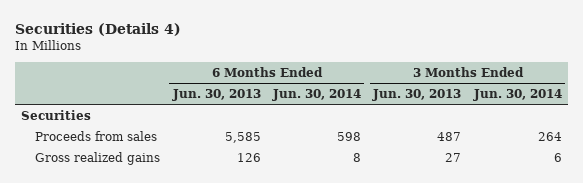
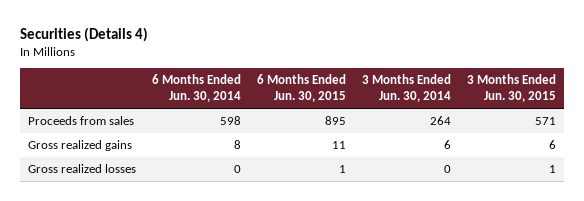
- | 6 Months Ended Jun. 30, 2013 | 6 Months Ended Jun. 30, 2014 | 3 Months Ended Jun. 30, 2013 | 3 Months Ended Jun. 30, 2014
+ | 6 Months Ended Jun. 30, 2014 | 6 Months Ended Jun. 30, 2015 | 3 Months Ended Jun. 30, 2014 | 3 Months Ended Jun. 30, 2015
- Securities
+ Gross realized losses | 0 | 1 | 0 | 1

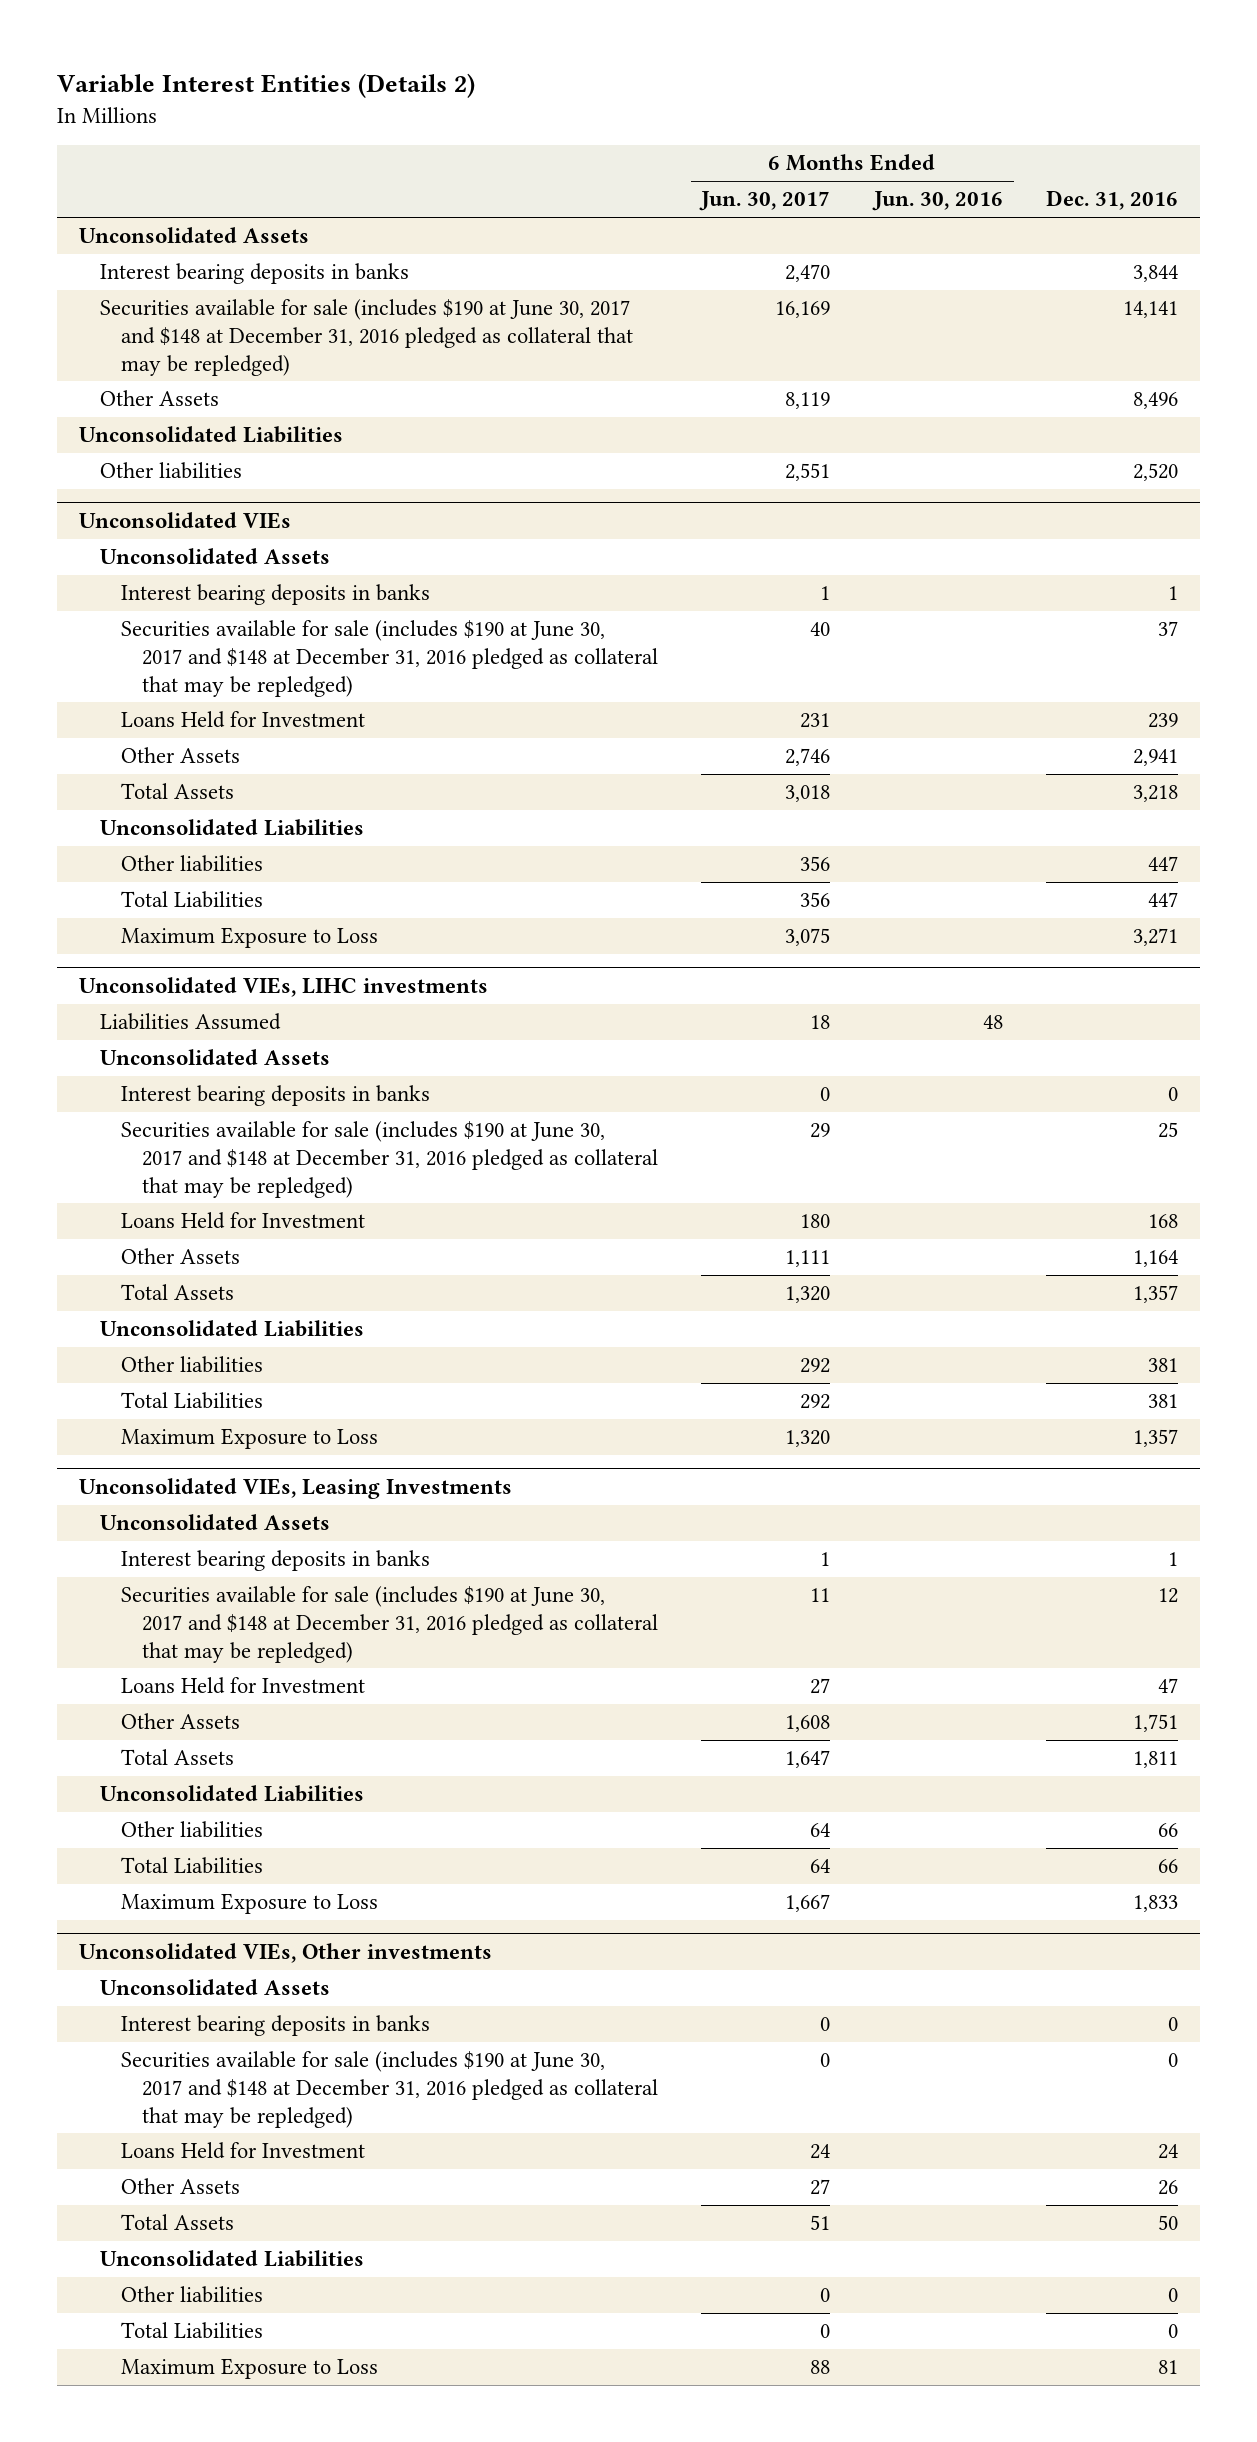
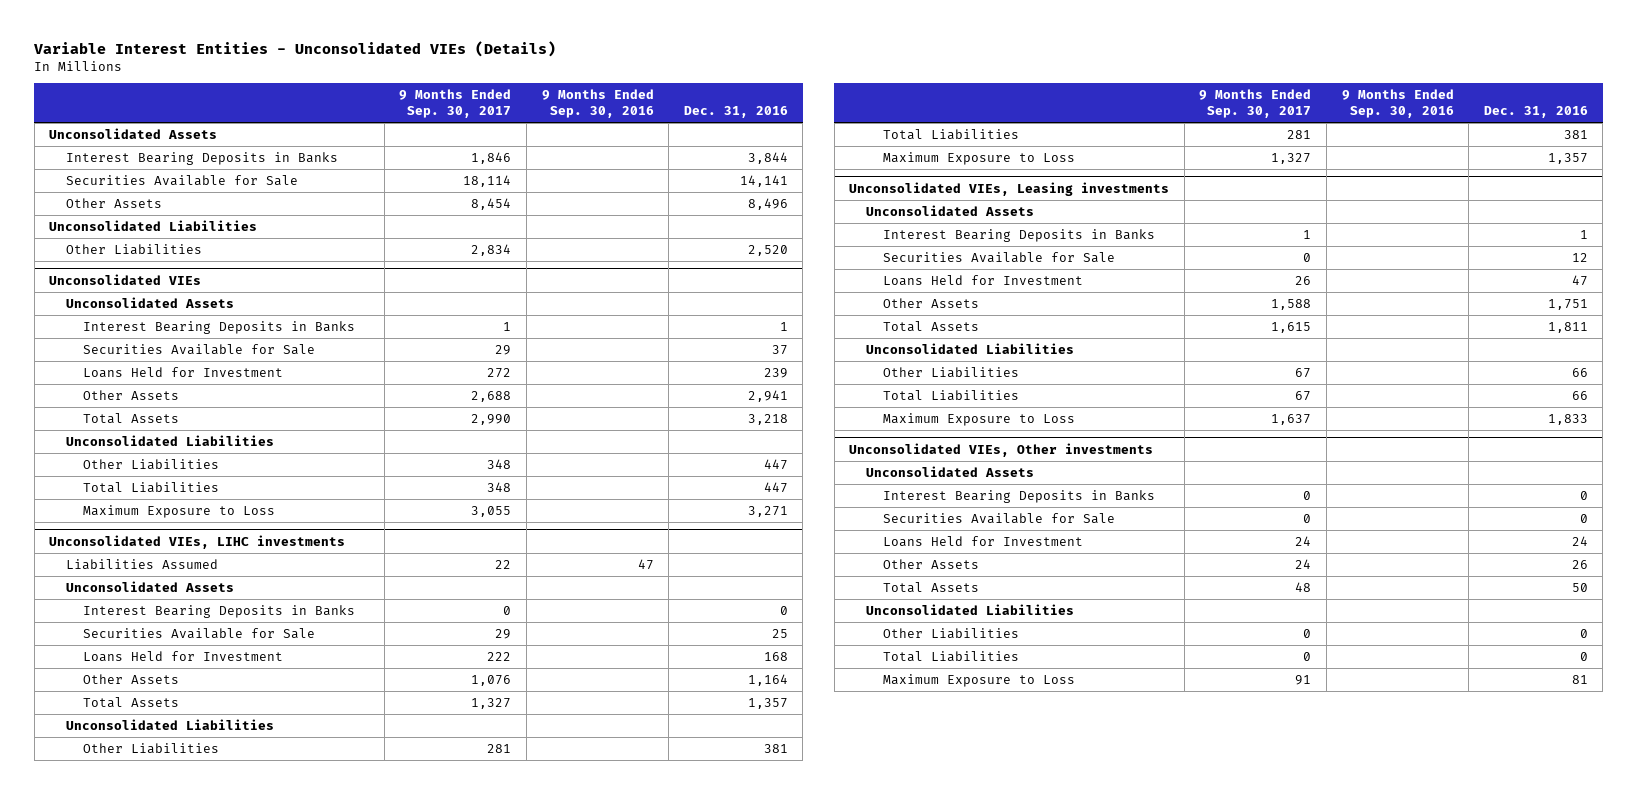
- Variable Interest Entities (Details 2)
+ Variable Interest Entities - Unconsolidated VIEs (Details)
- | 6 Months Ended Jun. 30, 2017 | 6 Months Ended Jun. 30, 2016 | Dec. 31, 2016
+ | 9 Months Ended Sep. 30, 2017 | 9 Months Ended Sep. 30, 2016 | Dec. 31, 2016
- Interest bearing deposits in banks | 2,470 | | 3,844
- Securities available for sale (includes $190 at June 30, 2017 and $148 at December 31, 2016 pledged as collateral that may be repledged) | 16,169 | | 14,141
+ Interest Bearing Deposits in Banks | 1,846 | | 3,844
+ Securities Available for Sale | 18,114 | | 14,141
- Other liabilities | 2,551 | | 2,520
+ Other Liabilities | 2,834 | | 2,520
@ Unconsolidated VIEs
- Interest bearing deposits in banks | 1 | | 1
- Securities available for sale (includes $190 at June 30, 2017 and $148 at December 31, 2016 pledged as collateral that may be repledged) | 40 | | 37
+ Interest Bearing Deposits in Banks | 1 | | 1
+ Securities Available for Sale | 29 | | 37
- Other liabilities | 356 | | 447
+ Other Liabilities | 348 | | 447
@ Unconsolidated VIEs, LIHC investments
- Interest bearing deposits in banks | 0 | | 0
- Securities available for sale (includes $190 at June 30, 2017 and $148 at December 31, 2016 pledged as collateral that may be repledged) | 29 | | 25
+ Interest Bearing Deposits in Banks | 0 | | 0
+ Securities Available for Sale | 29 | | 25
- Other liabilities | 292 | | 381
+ Other Liabilities | 281 | | 381
- Unconsolidated VIEs, Leasing Investments
+ Unconsolidated VIEs, Leasing investments
- Interest bearing deposits in banks | 1 | | 1
- Securities available for sale (includes $190 at June 30, 2017 and $148 at December 31, 2016 pledged as collateral that may be repledged) | 11 | | 12
+ Interest Bearing Deposits in Banks | 1 | | 1
+ Securities Available for Sale | 0 | | 12
- Other liabilities | 64 | | 66
+ Other Liabilities | 67 | | 66
@ Unconsolidated VIEs, Other investments
- Interest bearing deposits in banks | 0 | | 0
- Securities available for sale (includes $190 at June 30, 2017 and $148 at December 31, 2016 pledged as collateral that may be repledged) | 0 | | 0
+ Interest Bearing Deposits in Banks | 0 | | 0
+ Securities Available for Sale | 0 | | 0
- Other liabilities | 0 | | 0
+ Other Liabilities | 0 | | 0

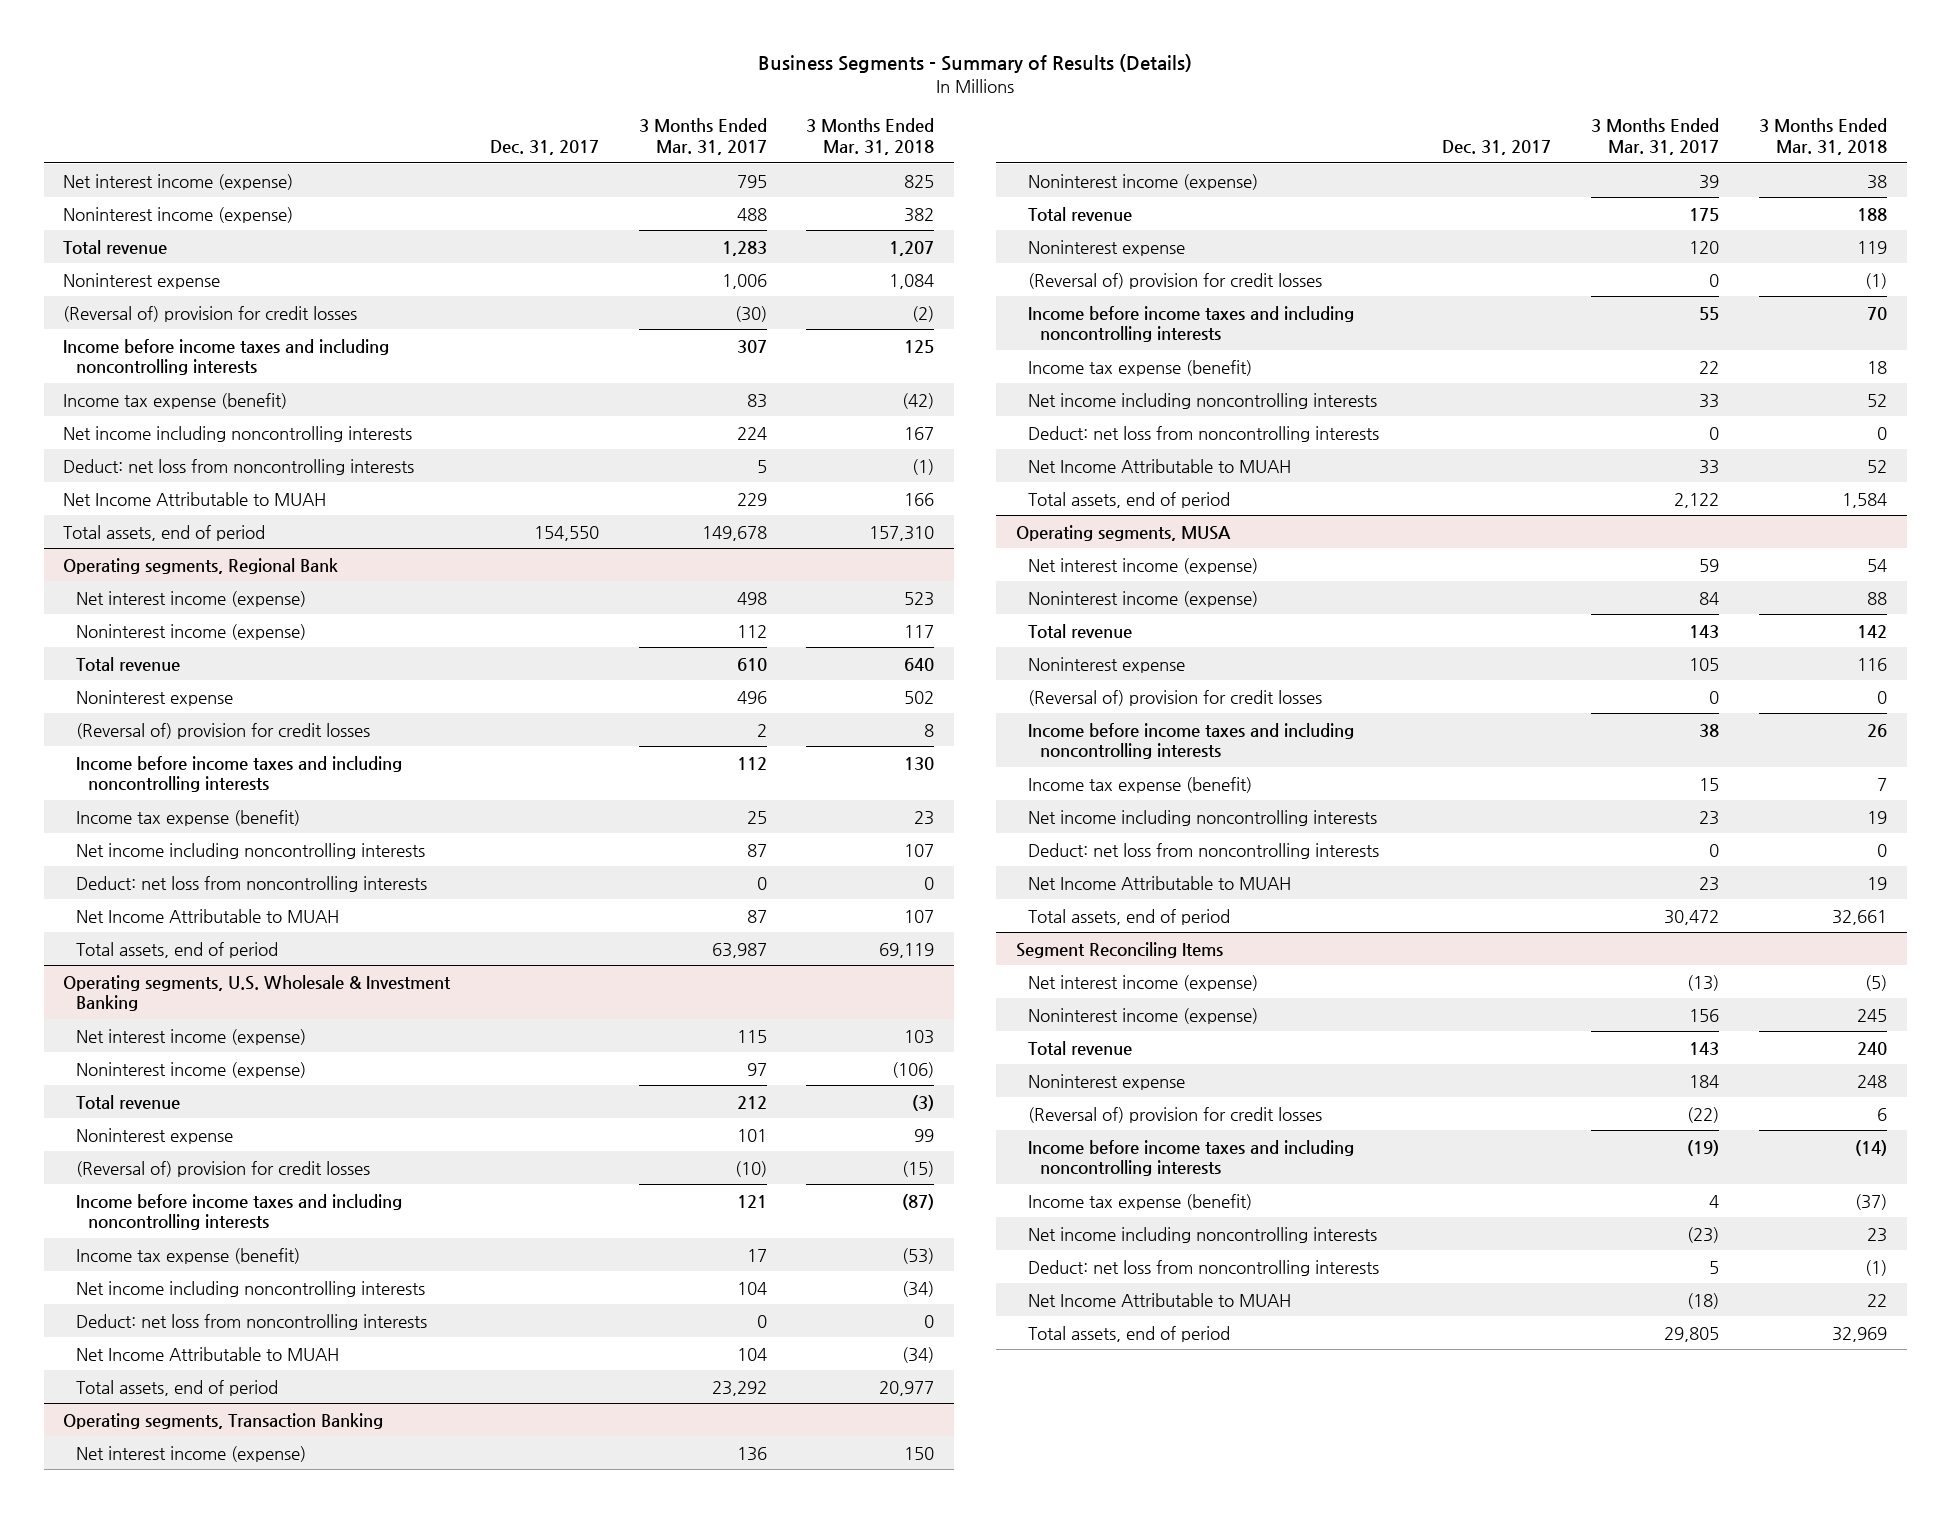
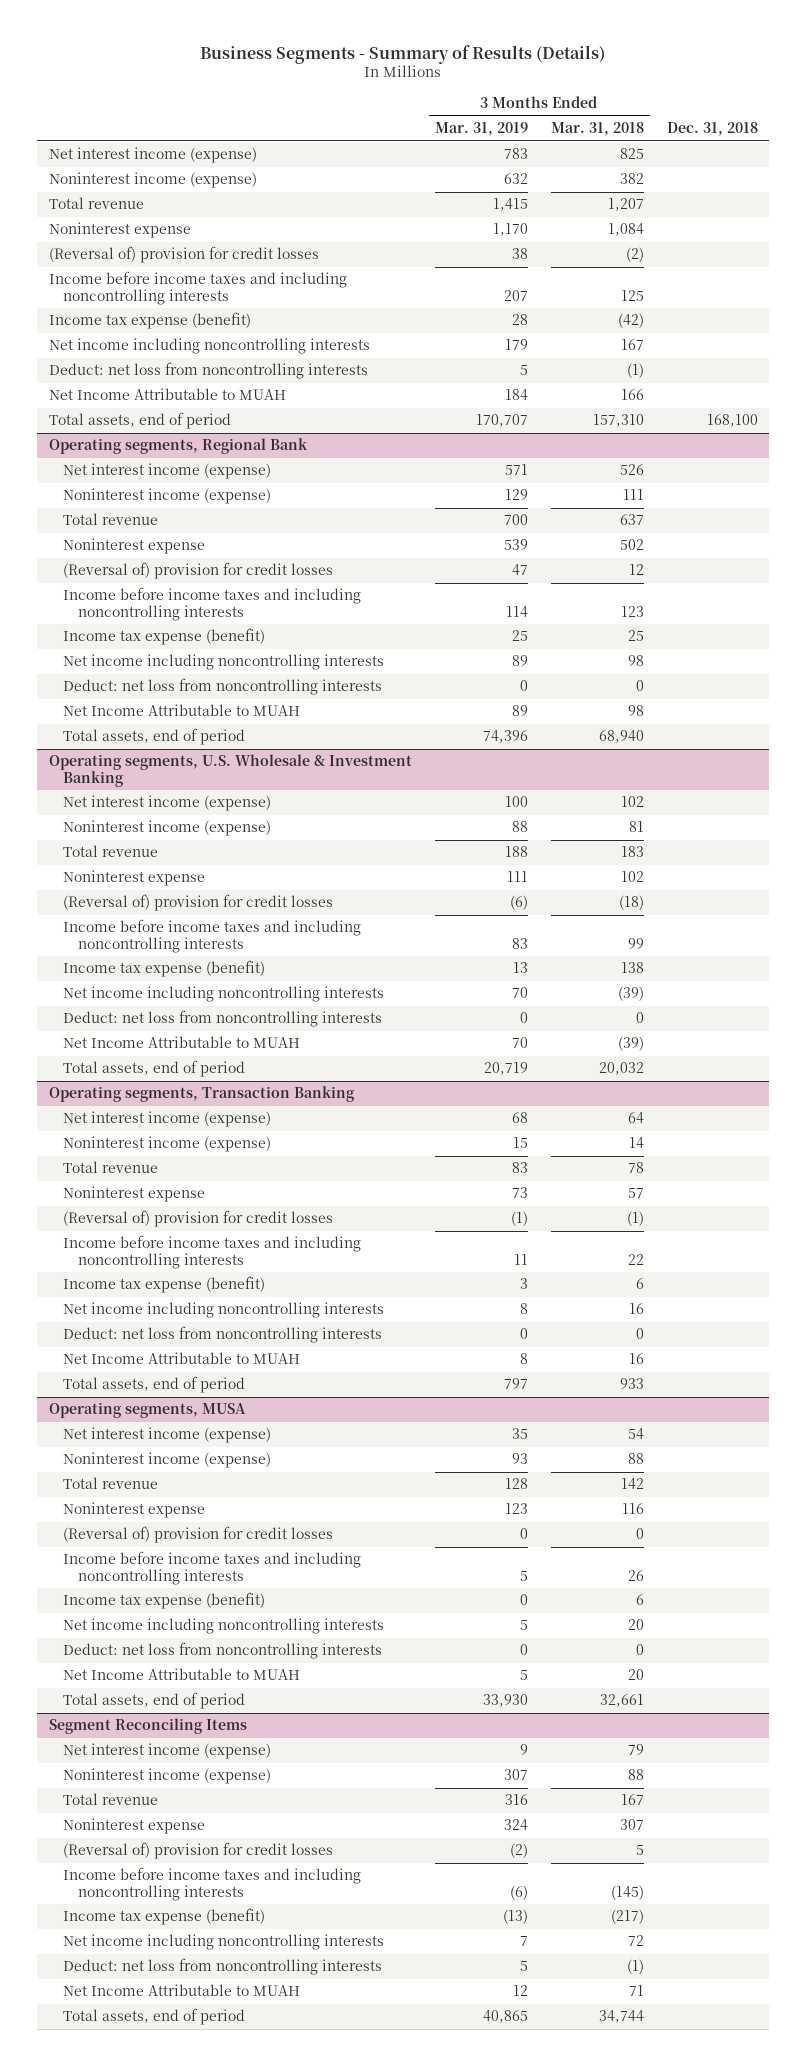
- | Dec. 31, 2017 | 3 Months Ended Mar. 31, 2017 | 3 Months Ended Mar. 31, 2018
+ | 3 Months Ended Mar. 31, 2019 | 3 Months Ended Mar. 31, 2018 | Dec. 31, 2018
@ Operating segments, Regional Bank
- Net interest income (expense) | | 498 | 523
- Noninterest income (expense) | | 112 | 117
- Total revenue | | 610 | 640
+ Net interest income (expense) | 571 | 526 |
+ Noninterest income (expense) | 129 | 111 |
+ Total revenue | 700 | 637 |
- (Reversal of) provision for credit losses | | 2 | 8
- Income before income taxes and including noncontrolling interests | | 112 | 130
- Income tax expense (benefit) | | 25 | 23
- Net income including noncontrolling interests | | 87 | 107
+ (Reversal of) provision for credit losses | 47 | 12 |
+ Income before income taxes and including noncontrolling interests | 114 | 123 |
+ Income tax expense (benefit) | 25 | 25 |
+ Net income including noncontrolling interests | 89 | 98 |
- Net Income Attributable to MUAH | | 87 | 107
- Total assets, end of period | | 63,987 | 69,119
+ Net Income Attributable to MUAH | 89 | 98 |
+ Total assets, end of period | 74,396 | 68,940 |
@ Operating segments, U.S. Wholesale & Investment Banking
- Net interest income (expense) | | 115 | 103
- Noninterest income (expense) | | 97 | (106)
- Total revenue | | 212 | (3)
- Noninterest expense | | 101 | 99
- (Reversal of) provision for credit losses | | (10) | (15)
- Income before income taxes and including noncontrolling interests | | 121 | (87)
- Income tax expense (benefit) | | 17 | (53)
- Net income including noncontrolling interests | | 104 | (34)
+ Net interest income (expense) | 100 | 102 |
+ Noninterest income (expense) | 88 | 81 |
+ Total revenue | 188 | 183 |
+ Noninterest expense | 111 | 102 |
+ (Reversal of) provision for credit losses | (6) | (18) |
+ Income before income taxes and including noncontrolling interests | 83 | 99 |
+ Income tax expense (benefit) | 13 | 138 |
+ Net income including noncontrolling interests | 70 | (39) |
- Net Income Attributable to MUAH | | 104 | (34)
- Total assets, end of period | | 23,292 | 20,977
+ Net Income Attributable to MUAH | 70 | (39) |
+ Total assets, end of period | 20,719 | 20,032 |
@ Operating segments, Transaction Banking
- Net interest income (expense) | | 136 | 150
- Noninterest income (expense) | | 39 | 38
- Total revenue | | 175 | 188
- Noninterest expense | | 120 | 119
+ Net interest income (expense) | 68 | 64 |
+ Noninterest income (expense) | 15 | 14 |
+ Total revenue | 83 | 78 |
+ Noninterest expense | 73 | 57 |
- Income before income taxes and including noncontrolling interests | | 55 | 70
- Income tax expense (benefit) | | 22 | 18
- Net income including noncontrolling interests | | 33 | 52
+ Income before income taxes and including noncontrolling interests | 11 | 22 |
+ Income tax expense (benefit) | 3 | 6 |
+ Net income including noncontrolling interests | 8 | 16 |
- Net Income Attributable to MUAH | | 33 | 52
- Total assets, end of period | | 2,122 | 1,584
+ Net Income Attributable to MUAH | 8 | 16 |
+ Total assets, end of period | 797 | 933 |
@ Operating segments, MUSA
- Income tax expense (benefit) | | 15 | 7
- Net income including noncontrolling interests | | 23 | 19
+ Income tax expense (benefit) | 0 | 6 |
+ Net income including noncontrolling interests | 5 | 20 |
- Net Income Attributable to MUAH | | 23 | 19
+ Net Income Attributable to MUAH | 5 | 20 |
@ Segment Reconciling Items
- Net interest income (expense) | | (13) | (5)
- Noninterest income (expense) | | 156 | 245
- Total revenue | | 143 | 240
- Noninterest expense | | 184 | 248
- (Reversal of) provision for credit losses | | (22) | 6
- Income before income taxes and including noncontrolling interests | | (19) | (14)
- Income tax expense (benefit) | | 4 | (37)
- Net income including noncontrolling interests | | (23) | 23
+ Net interest income (expense) | 9 | 79 |
+ Noninterest income (expense) | 307 | 88 |
+ Total revenue | 316 | 167 |
+ Noninterest expense | 324 | 307 |
+ (Reversal of) provision for credit losses | (2) | 5 |
+ Income before income taxes and including noncontrolling interests | (6) | (145) |
+ Income tax expense (benefit) | (13) | (217) |
+ Net income including noncontrolling interests | 7 | 72 |
- Net Income Attributable to MUAH | | (18) | 22
- Total assets, end of period | | 29,805 | 32,969
+ Net Income Attributable to MUAH | 12 | 71 |
+ Total assets, end of period | 40,865 | 34,744 |

